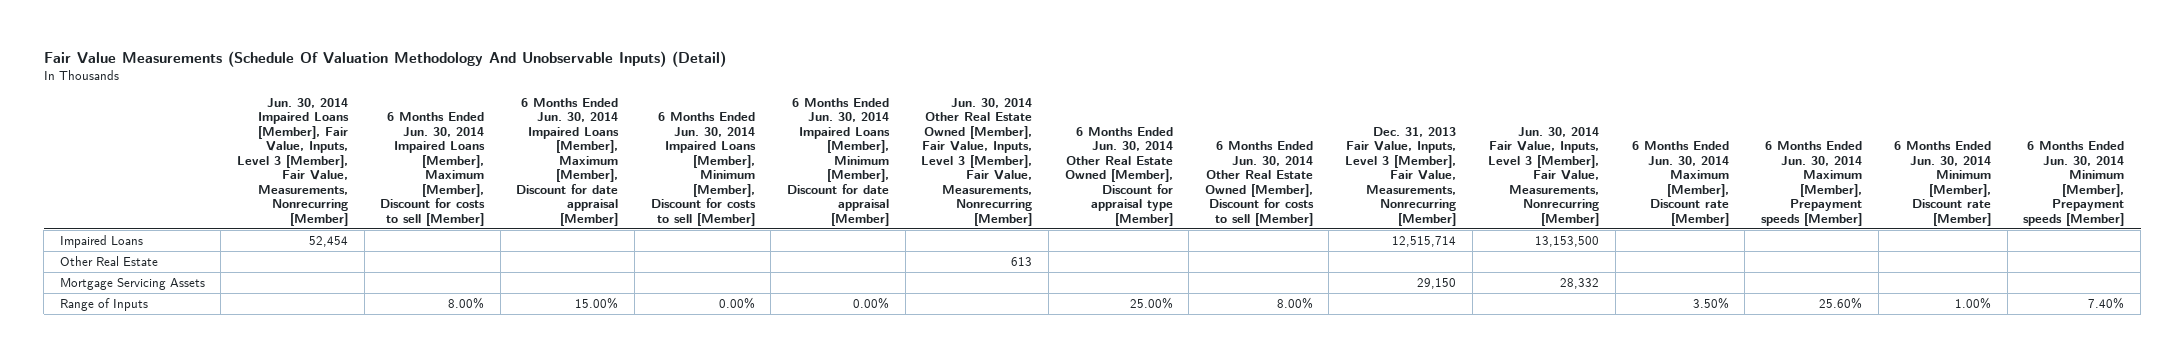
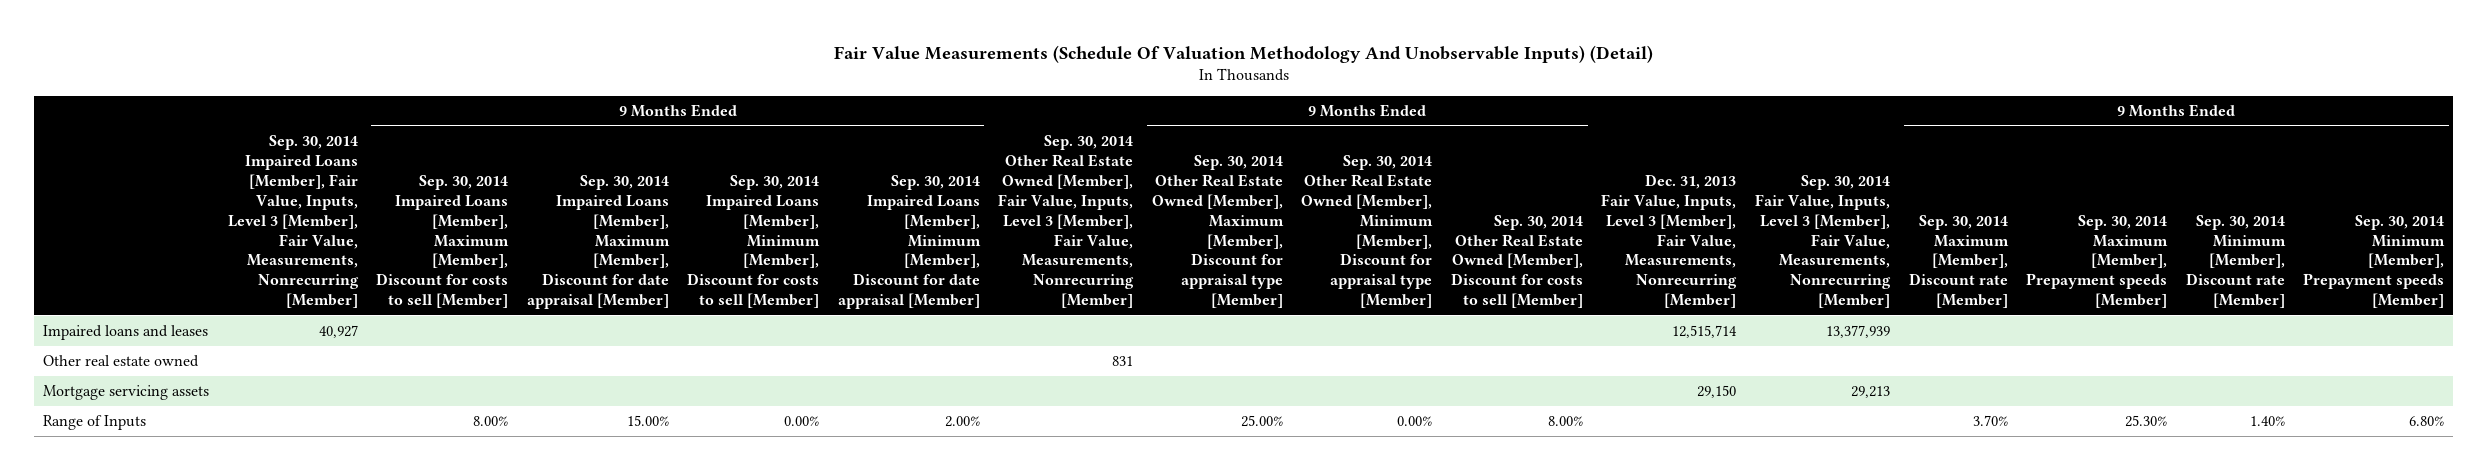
- | Jun. 30, 2014 Impaired Loans [Member], Fair Value, Inputs, Level 3 [Member], Fair Value, Measurements, Nonrecurring [Member] | 6 Months Ended Jun. 30, 2014 Impaired Loans [Member], Maximum [Member], Discount for costs to sell [Member] | 6 Months Ended Jun. 30, 2014 Impaired Loans [Member], Maximum [Member], Discount for date appraisal [Member] | 6 Months Ended Jun. 30, 2014 Impaired Loans [Member], Minimum [Member], Discount for costs to sell [Member] | 6 Months Ended Jun. 30, 2014 Impaired Loans [Member], Minimum [Member], Discount for date appraisal [Member] | Jun. 30, 2014 Other Real Estate Owned [Member], Fair Value, Inputs, Level 3 [Member], Fair Value, Measurements, Nonrecurring [Member] | 6 Months Ended Jun. 30, 2014 Other Real Estate Owned [Member], Discount for appraisal type [Member] | 6 Months Ended Jun. 30, 2014 Other Real Estate Owned [Member], Discount for costs to sell [Member] | Dec. 31, 2013 Fair Value, Inputs, Level 3 [Member], Fair Value, Measurements, Nonrecurring [Member] | Jun. 30, 2014 Fair Value, Inputs, Level 3 [Member], Fair Value, Measurements, Nonrecurring [Member] | 6 Months Ended Jun. 30, 2014 Maximum [Member], Discount rate [Member] | 6 Months Ended Jun. 30, 2014 Maximum [Member], Prepayment speeds [Member] | 6 Months Ended Jun. 30, 2014 Minimum [Member], Discount rate [Member] | 6 Months Ended Jun. 30, 2014 Minimum [Member], Prepayment speeds [Member]
+ | Sep. 30, 2014 Impaired Loans [Member], Fair Value, Inputs, Level 3 [Member], Fair Value, Measurements, Nonrecurring [Member] | 9 Months Ended Sep. 30, 2014 Impaired Loans [Member], Maximum [Member], Discount for costs to sell [Member] | 9 Months Ended Sep. 30, 2014 Impaired Loans [Member], Maximum [Member], Discount for date appraisal [Member] | 9 Months Ended Sep. 30, 2014 Impaired Loans [Member], Minimum [Member], Discount for costs to sell [Member] | 9 Months Ended Sep. 30, 2014 Impaired Loans [Member], Minimum [Member], Discount for date appraisal [Member] | Sep. 30, 2014 Other Real Estate Owned [Member], Fair Value, Inputs, Level 3 [Member], Fair Value, Measurements, Nonrecurring [Member] | 9 Months Ended Sep. 30, 2014 Other Real Estate Owned [Member], Maximum [Member], Discount for appraisal type [Member] | 9 Months Ended Sep. 30, 2014 Other Real Estate Owned [Member], Minimum [Member], Discount for appraisal type [Member] | 9 Months Ended Sep. 30, 2014 Other Real Estate Owned [Member], Discount for costs to sell [Member] | Dec. 31, 2013 Fair Value, Inputs, Level 3 [Member], Fair Value, Measurements, Nonrecurring [Member] | Sep. 30, 2014 Fair Value, Inputs, Level 3 [Member], Fair Value, Measurements, Nonrecurring [Member] | 9 Months Ended Sep. 30, 2014 Maximum [Member], Discount rate [Member] | 9 Months Ended Sep. 30, 2014 Maximum [Member], Prepayment speeds [Member] | 9 Months Ended Sep. 30, 2014 Minimum [Member], Discount rate [Member] | 9 Months Ended Sep. 30, 2014 Minimum [Member], Prepayment speeds [Member]
- Impaired Loans | 52,454 | | | | | | | | 12,515,714 | 13,153,500 | | | |
- Other Real Estate | | | | | | 613 | | | | | | | |
- Mortgage Servicing Assets | | | | | | | | | 29,150 | 28,332 | | | |
+ Impaired loans and leases | 40,927 | | | | | | | | | 12,515,714 | 13,377,939 | | | |
+ Other real estate owned | | | | | | 831 | | | | | | | | |
+ Mortgage servicing assets | | | | | | | | | | 29,150 | 29,213 | | | |

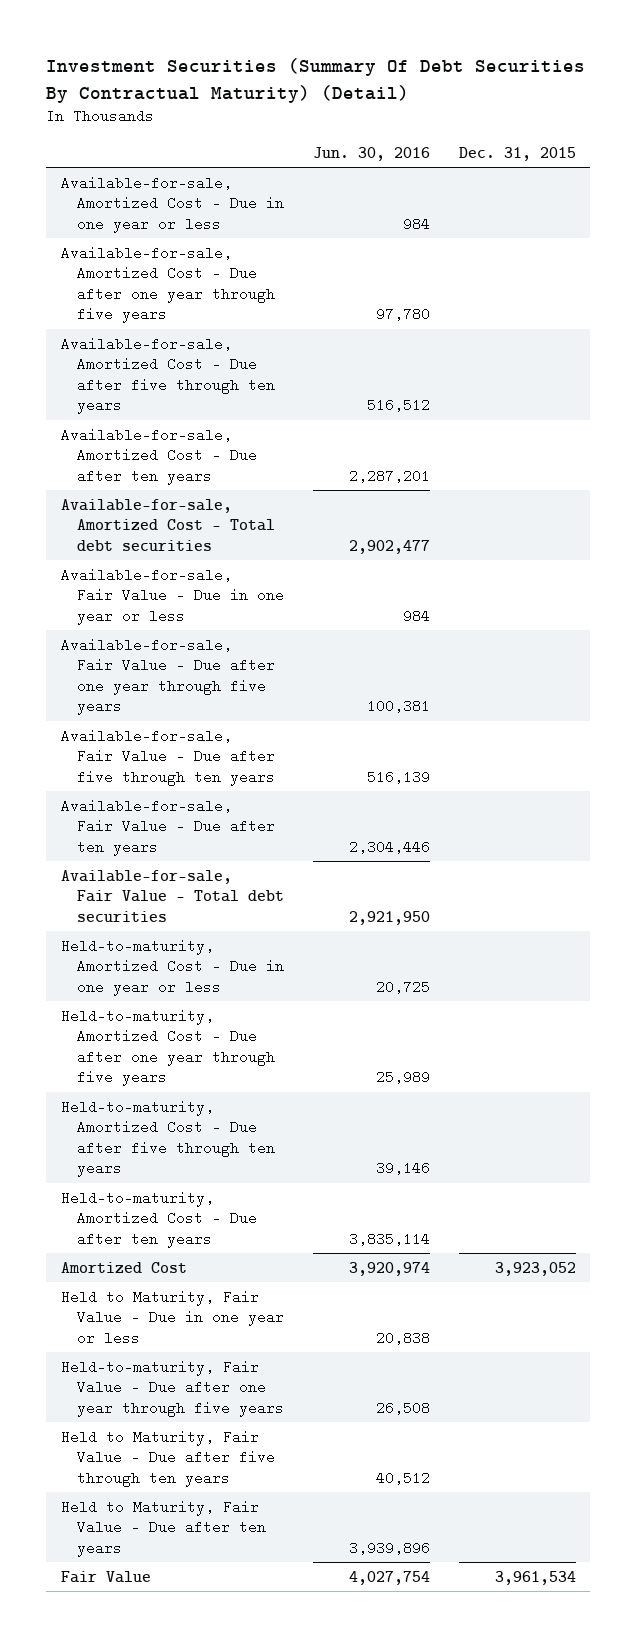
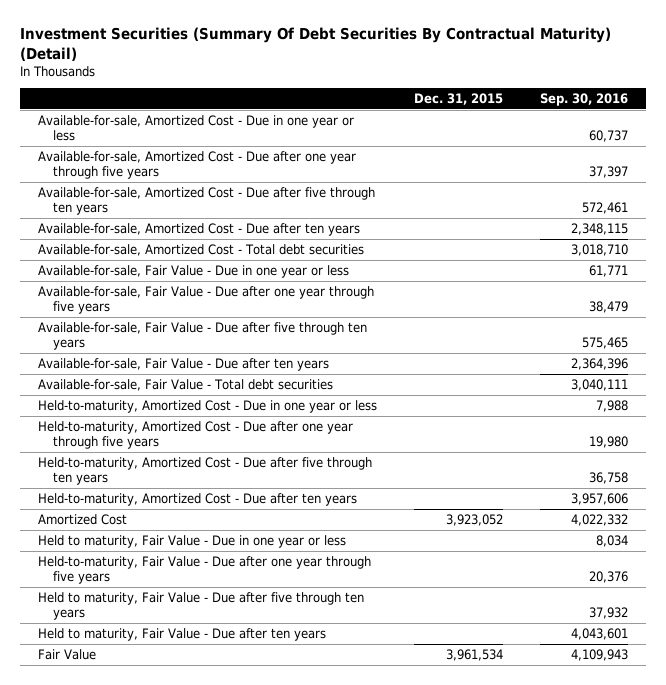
- | Jun. 30, 2016 | Dec. 31, 2015
+ | Dec. 31, 2015 | Sep. 30, 2016
- Held to Maturity, Fair Value - Due in one year or less | 20,838 |
+ Held to maturity, Fair Value - Due in one year or less | | 8,034
- Held to Maturity, Fair Value - Due after five through ten years | 40,512 |
- Held to Maturity, Fair Value - Due after ten years | 3,939,896 |
+ Held to maturity, Fair Value - Due after five through ten years | | 37,932
+ Held to maturity, Fair Value - Due after ten years | | 4,043,601

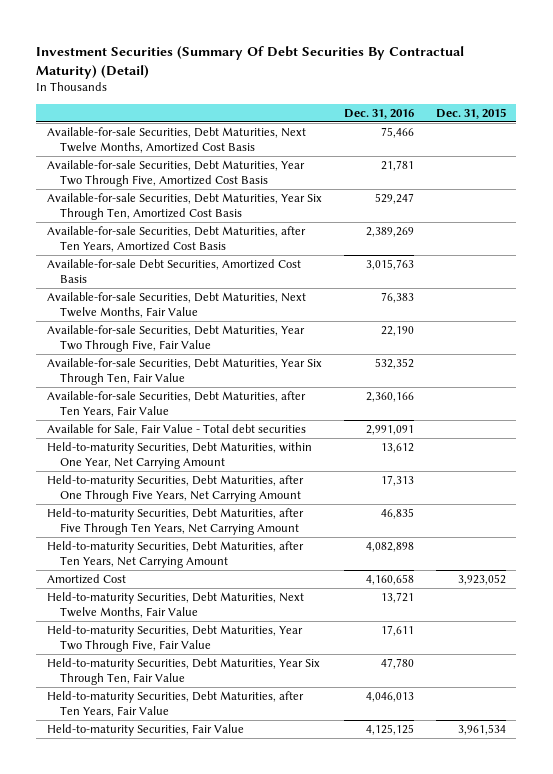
- | Dec. 31, 2015 | Sep. 30, 2016
+ | Dec. 31, 2016 | Dec. 31, 2015
- Available-for-sale, Amortized Cost - Due in one year or less | | 60,737
- Available-for-sale, Amortized Cost - Due after one year through five years | | 37,397
- Available-for-sale, Amortized Cost - Due after five through ten years | | 572,461
- Available-for-sale, Amortized Cost - Due after ten years | | 2,348,115
- Available-for-sale, Amortized Cost - Total debt securities | | 3,018,710
- Available-for-sale, Fair Value - Due in one year or less | | 61,771
- Available-for-sale, Fair Value - Due after one year through five years | | 38,479
- Available-for-sale, Fair Value - Due after five through ten years | | 575,465
- Available-for-sale, Fair Value - Due after ten years | | 2,364,396
- Available-for-sale, Fair Value - Total debt securities | | 3,040,111
- Held-to-maturity, Amortized Cost - Due in one year or less | | 7,988
- Held-to-maturity, Amortized Cost - Due after one year through five years | | 19,980
- Held-to-maturity, Amortized Cost - Due after five through ten years | | 36,758
- Held-to-maturity, Amortized Cost - Due after ten years | | 3,957,606
+ Available-for-sale Securities, Debt Maturities, Next Twelve Months, Amortized Cost Basis | 75,466 |
+ Available-for-sale Securities, Debt Maturities, Year Two Through Five, Amortized Cost Basis | 21,781 |
+ Available-for-sale Securities, Debt Maturities, Year Six Through Ten, Amortized Cost Basis | 529,247 |
+ Available-for-sale Securities, Debt Maturities, after Ten Years, Amortized Cost Basis | 2,389,269 |
+ Available-for-sale Debt Securities, Amortized Cost Basis | 3,015,763 |
+ Available-for-sale Securities, Debt Maturities, Next Twelve Months, Fair Value | 76,383 |
+ Available-for-sale Securities, Debt Maturities, Year Two Through Five, Fair Value | 22,190 |
+ Available-for-sale Securities, Debt Maturities, Year Six Through Ten, Fair Value | 532,352 |
+ Available-for-sale Securities, Debt Maturities, after Ten Years, Fair Value | 2,360,166 |
+ Available for Sale, Fair Value - Total debt securities | 2,991,091 |
+ Held-to-maturity Securities, Debt Maturities, within One Year, Net Carrying Amount | 13,612 |
+ Held-to-maturity Securities, Debt Maturities, after One Through Five Years, Net Carrying Amount | 17,313 |
+ Held-to-maturity Securities, Debt Maturities, after Five Through Ten Years, Net Carrying Amount | 46,835 |
+ Held-to-maturity Securities, Debt Maturities, after Ten Years, Net Carrying Amount | 4,082,898 |
- Held to maturity, Fair Value - Due in one year or less | | 8,034
- Held-to-maturity, Fair Value - Due after one year through five years | | 20,376
- Held to maturity, Fair Value - Due after five through ten years | | 37,932
- Held to maturity, Fair Value - Due after ten years | | 4,043,601
- Fair Value | 3,961,534 | 4,109,943
+ Held-to-maturity Securities, Debt Maturities, Next Twelve Months, Fair Value | 13,721 |
+ Held-to-maturity Securities, Debt Maturities, Year Two Through Five, Fair Value | 17,611 |
+ Held-to-maturity Securities, Debt Maturities, Year Six Through Ten, Fair Value | 47,780 |
+ Held-to-maturity Securities, Debt Maturities, after Ten Years, Fair Value | 4,046,013 |
+ Held-to-maturity Securities, Fair Value | 4,125,125 | 3,961,534

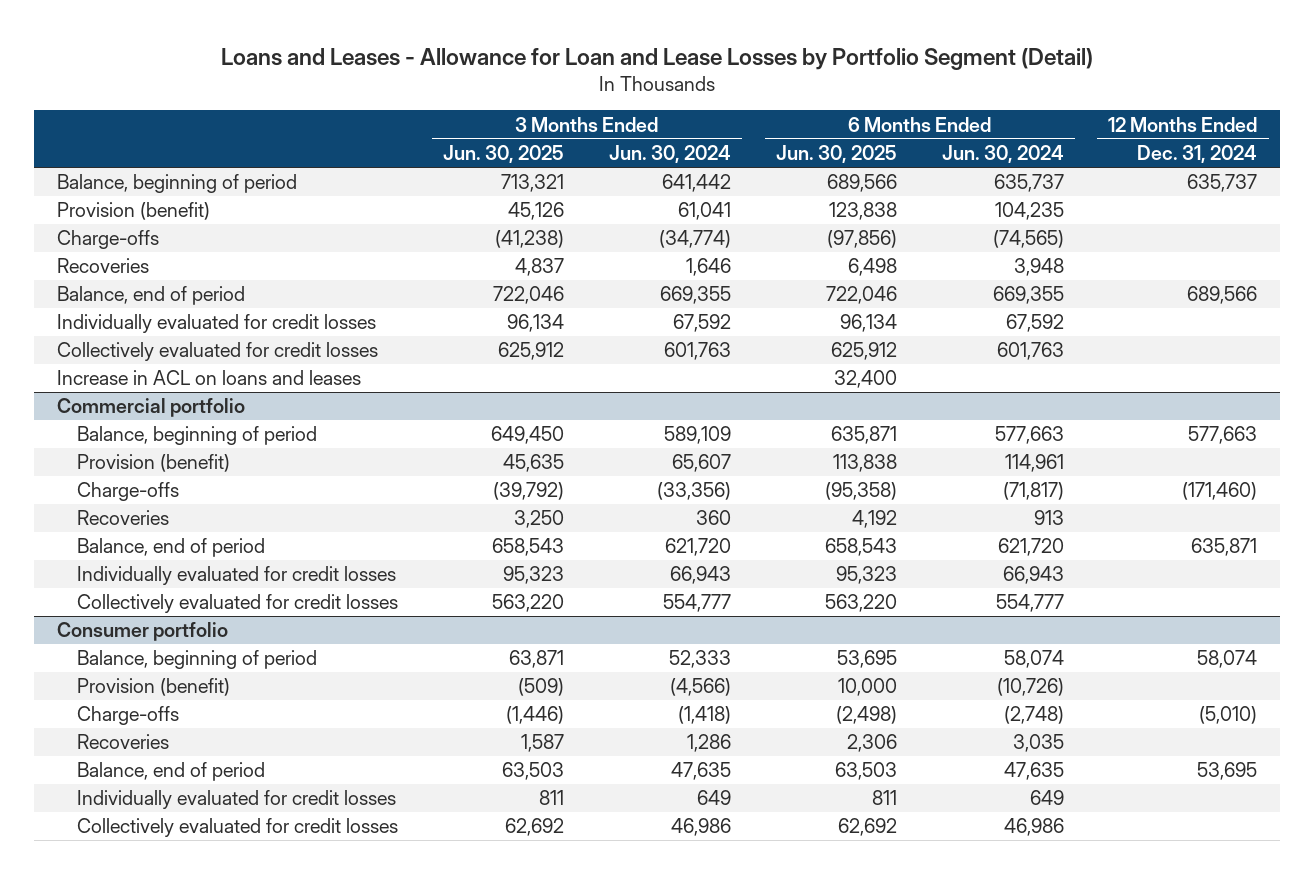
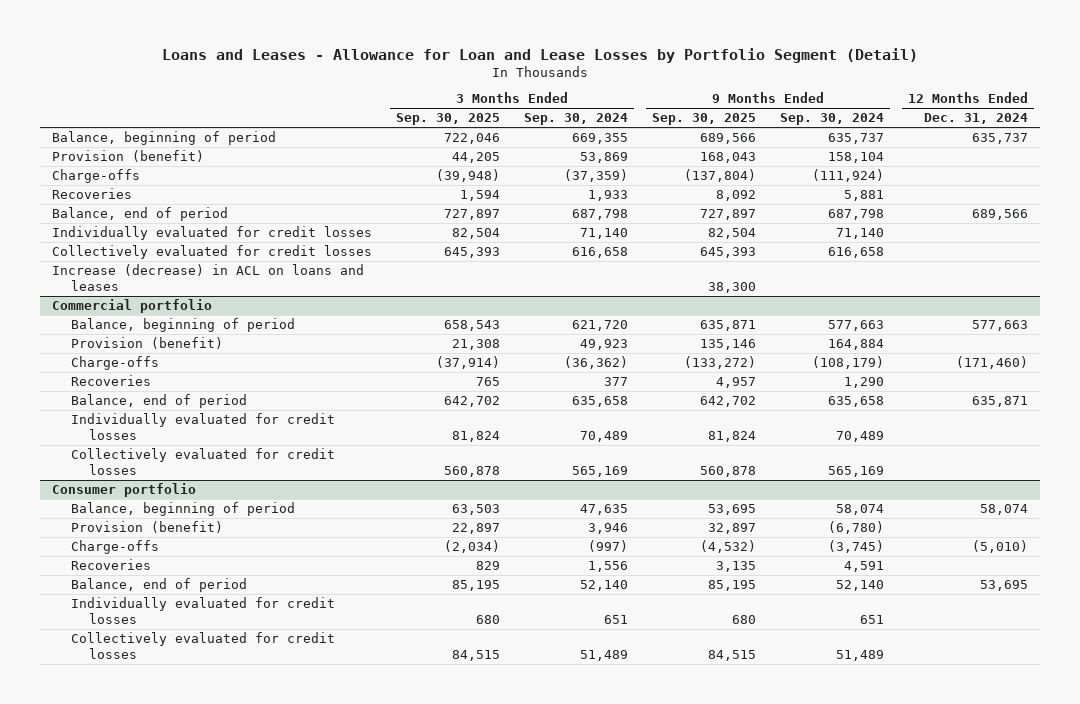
- | 3 Months Ended Jun. 30, 2025 | 3 Months Ended Jun. 30, 2024 | 6 Months Ended Jun. 30, 2025 | 6 Months Ended Jun. 30, 2024 | 12 Months Ended Dec. 31, 2024
+ | 3 Months Ended Sep. 30, 2025 | 3 Months Ended Sep. 30, 2024 | 9 Months Ended Sep. 30, 2025 | 9 Months Ended Sep. 30, 2024 | 12 Months Ended Dec. 31, 2024
- Increase in ACL on loans and leases | | | 32,400 | |
+ Increase (decrease) in ACL on loans and leases | | | 38,300 | |

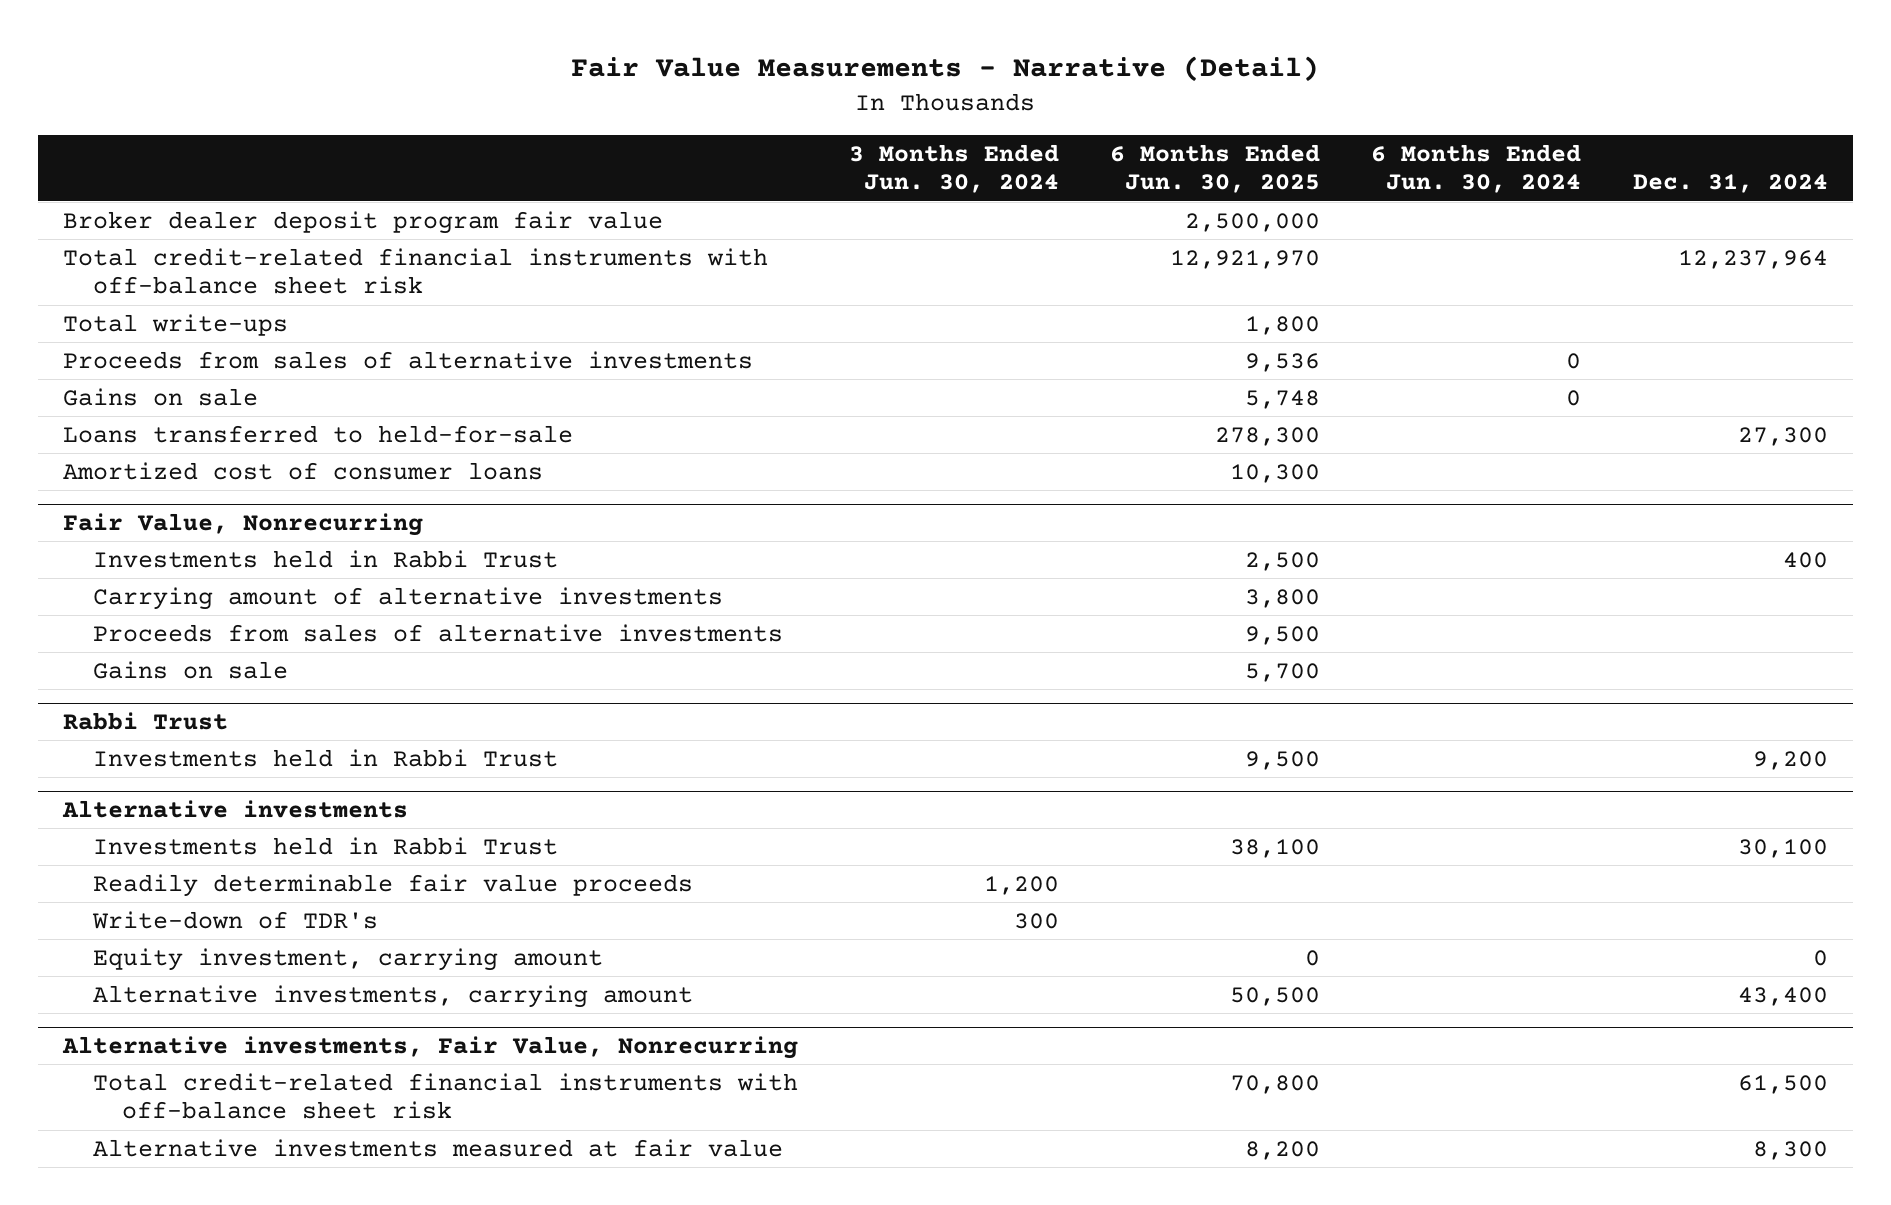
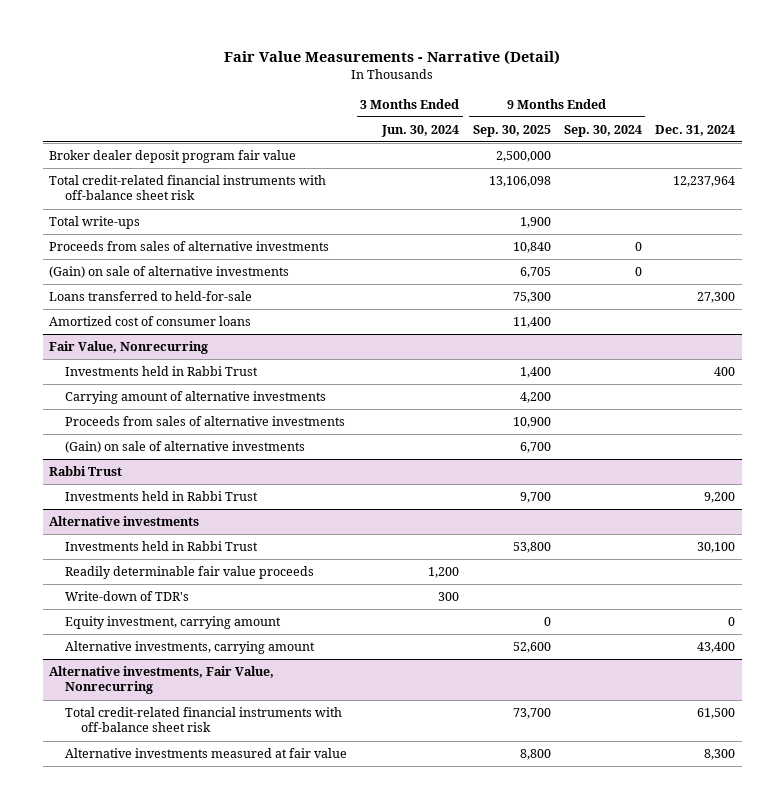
- | 3 Months Ended Jun. 30, 2024 | 6 Months Ended Jun. 30, 2025 | 6 Months Ended Jun. 30, 2024 | Dec. 31, 2024
+ | 3 Months Ended Jun. 30, 2024 | 9 Months Ended Sep. 30, 2025 | 9 Months Ended Sep. 30, 2024 | Dec. 31, 2024
- Gains on sale | | 5,748 | 0 |
+ (Gain) on sale of alternative investments | | 6,705 | 0 |
@ Fair Value, Nonrecurring
- Gains on sale | | 5,700 | |
+ (Gain) on sale of alternative investments | | 6,700 | |

